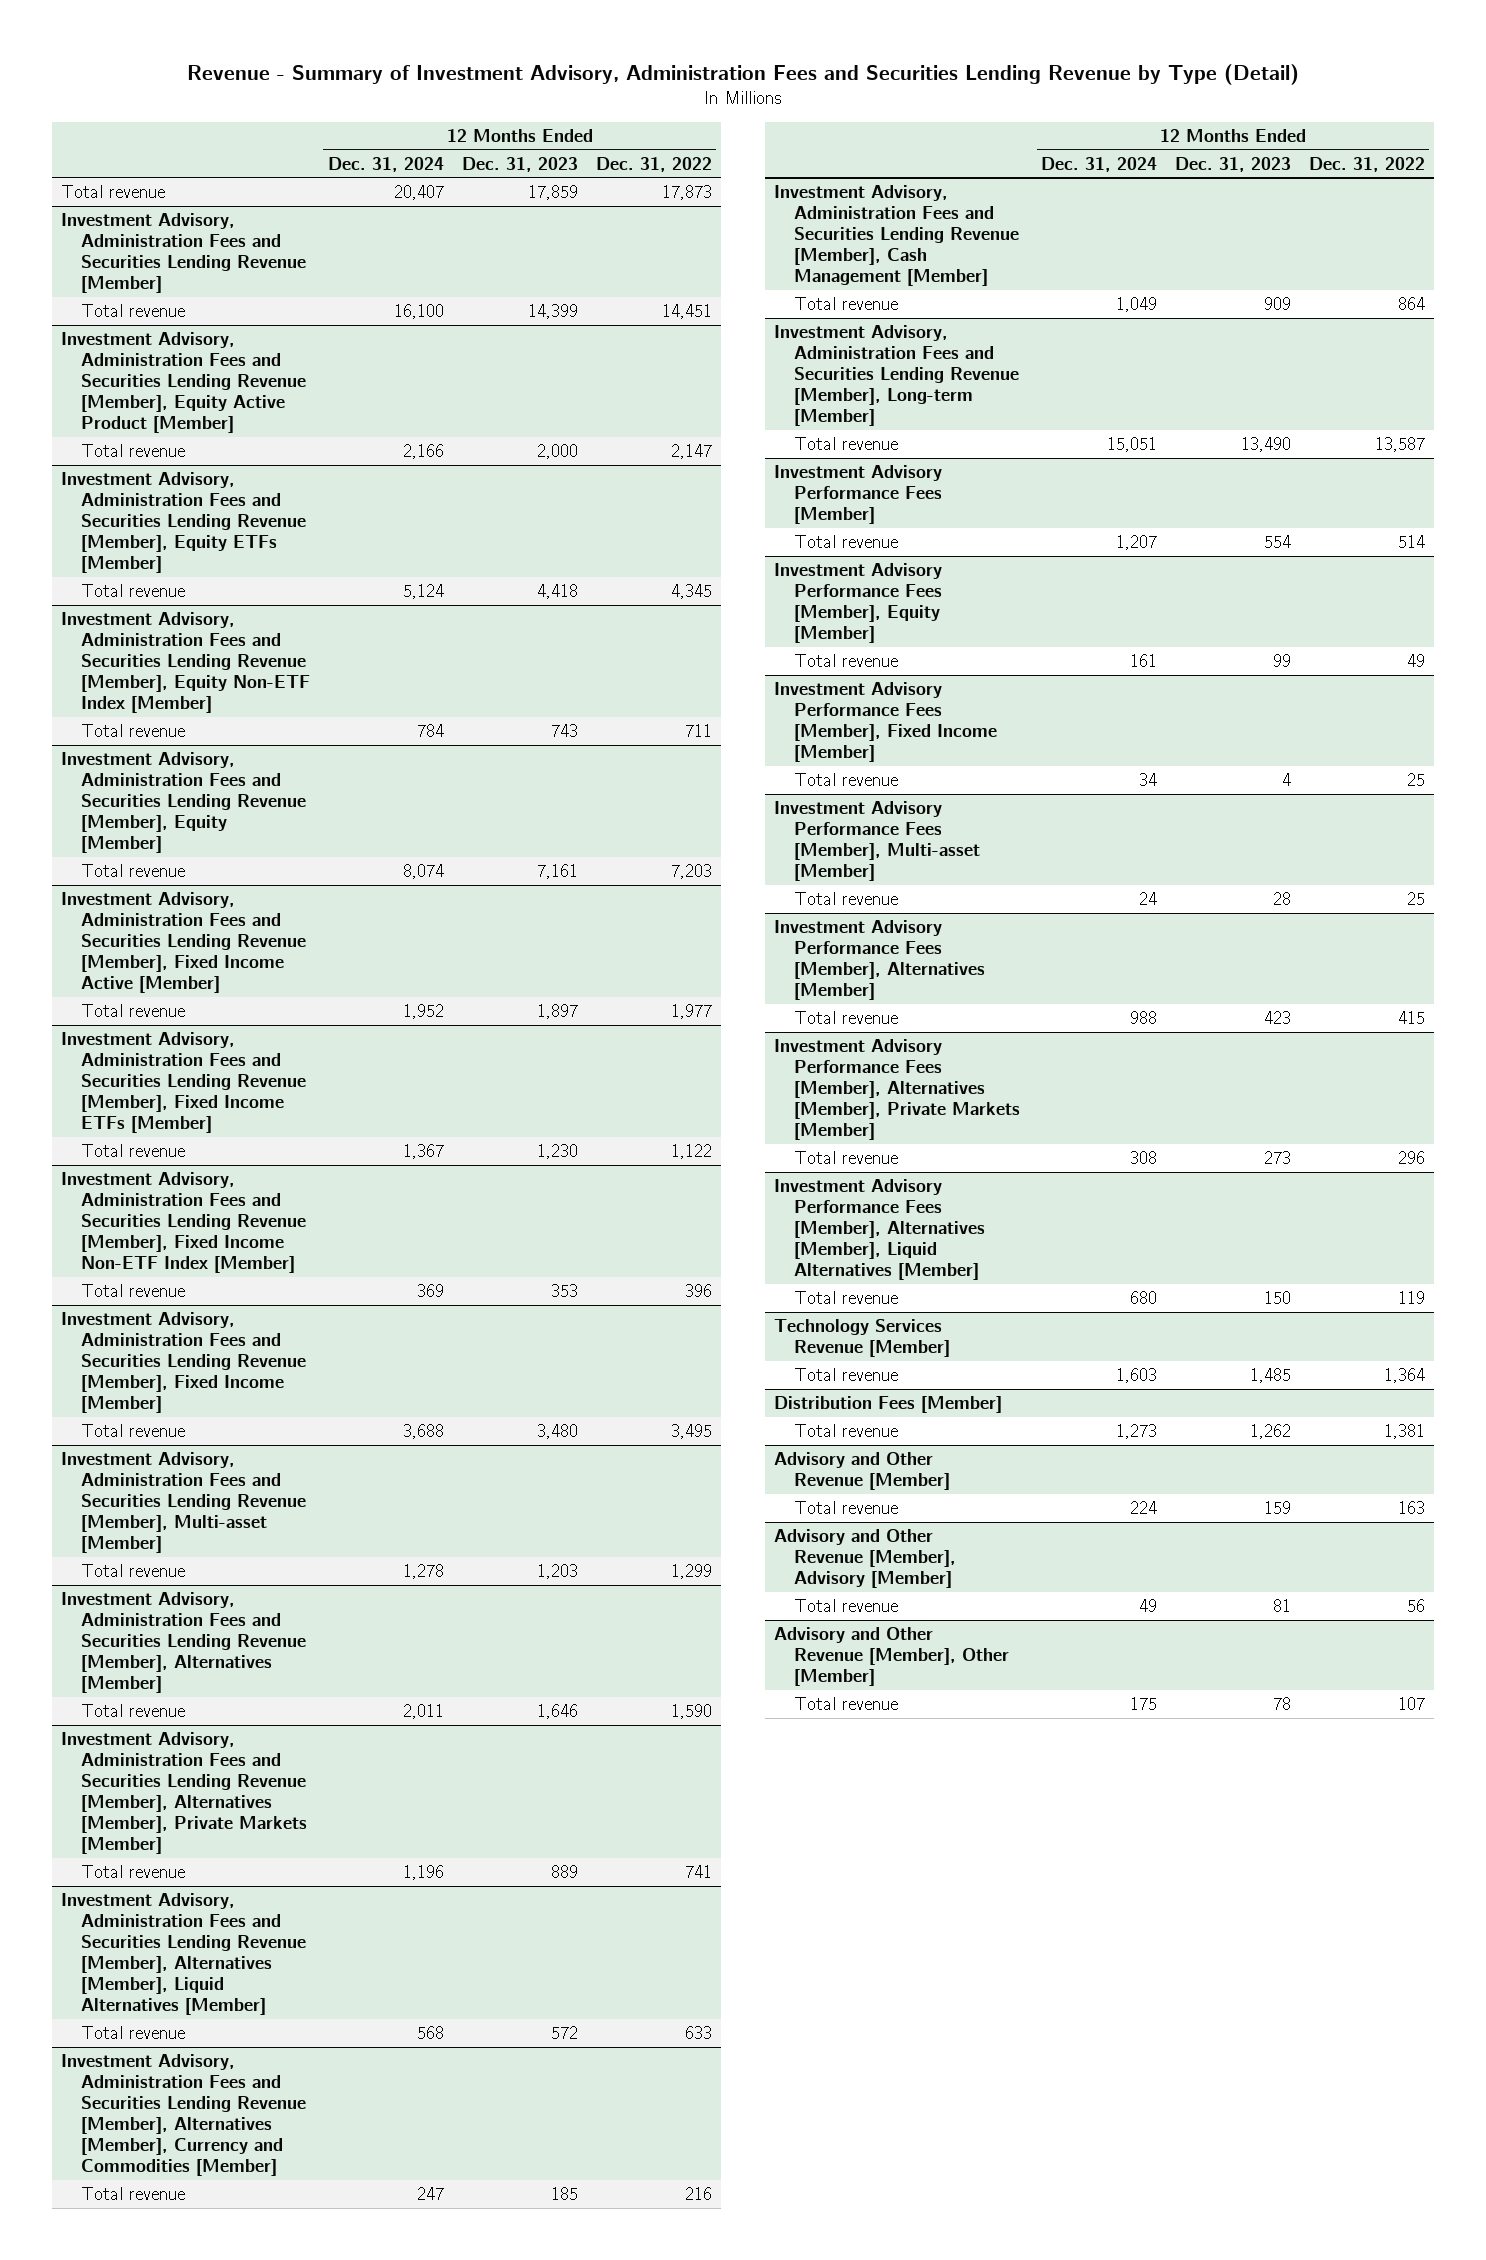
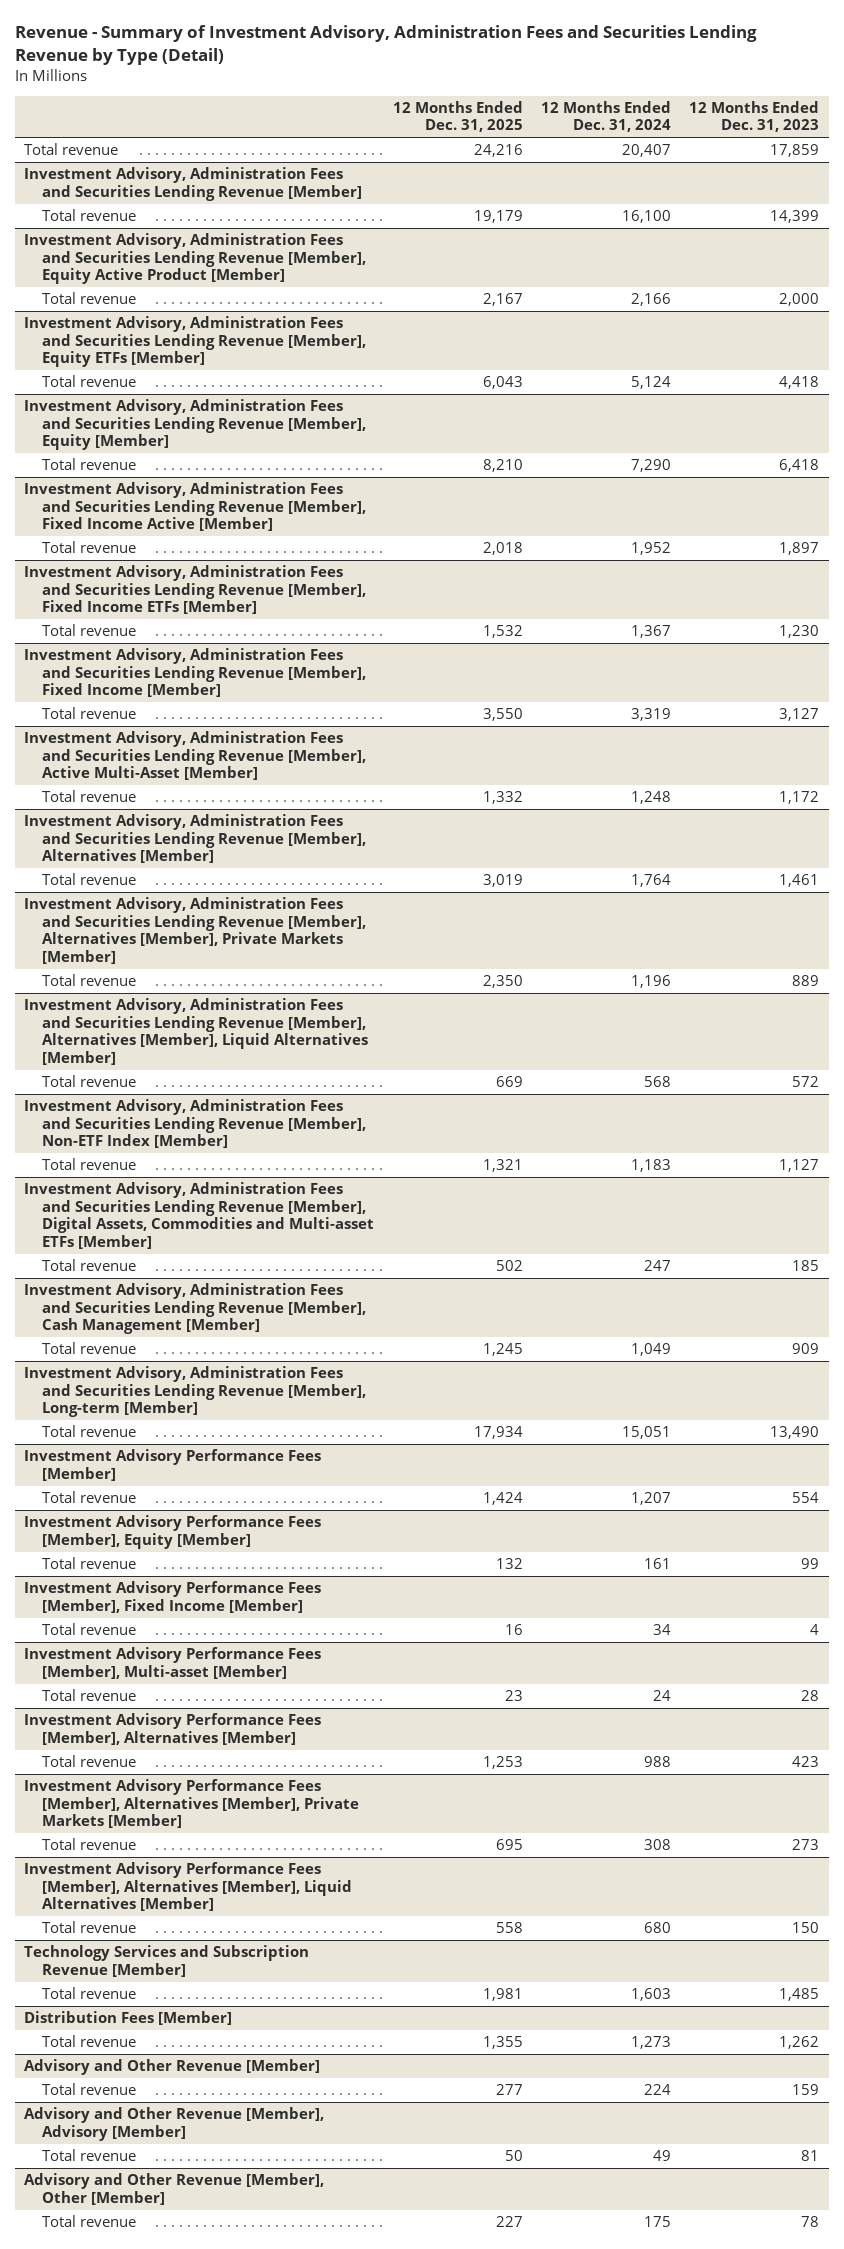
- | 12 Months Ended Dec. 31, 2024 | 12 Months Ended Dec. 31, 2023 | 12 Months Ended Dec. 31, 2022
+ | 12 Months Ended Dec. 31, 2025 | 12 Months Ended Dec. 31, 2024 | 12 Months Ended Dec. 31, 2023
- Investment Advisory, Administration Fees and Securities Lending Revenue [Member], Equity Non-ETF Index [Member]
- Total revenue | 784 | 743 | 711
@ Investment Advisory, Administration Fees and Securities Lending Revenue [Member], Equity [Member]
- Total revenue | 8,074 | 7,161 | 7,203
+ Total revenue | 8,210 | 7,290 | 6,418
- Investment Advisory, Administration Fees and Securities Lending Revenue [Member], Fixed Income Non-ETF Index [Member]
- Total revenue | 369 | 353 | 396
@ Investment Advisory, Administration Fees and Securities Lending Revenue [Member], Fixed Income [Member]
- Total revenue | 3,688 | 3,480 | 3,495
- Investment Advisory, Administration Fees and Securities Lending Revenue [Member], Multi-asset [Member]
- Total revenue | 1,278 | 1,203 | 1,299
@ Investment Advisory, Administration Fees and Securities Lending Revenue [Member], Fixed Income [Member]
+ Total revenue | 3,550 | 3,319 | 3,127
+ Investment Advisory, Administration Fees and Securities Lending Revenue [Member], Active Multi-Asset [Member]
+ Total revenue | 1,332 | 1,248 | 1,172
@ Investment Advisory, Administration Fees and Securities Lending Revenue [Member], Alternatives [Member]
- Total revenue | 2,011 | 1,646 | 1,590
+ Total revenue | 3,019 | 1,764 | 1,461
- Investment Advisory, Administration Fees and Securities Lending Revenue [Member], Alternatives [Member], Currency and Commodities [Member]
+ Investment Advisory, Administration Fees and Securities Lending Revenue [Member], Non-ETF Index [Member]
+ Total revenue | 1,321 | 1,183 | 1,127
+ Investment Advisory, Administration Fees and Securities Lending Revenue [Member], Digital Assets, Commodities and Multi-asset ETFs [Member]
- Technology Services Revenue [Member]
+ Technology Services and Subscription Revenue [Member]

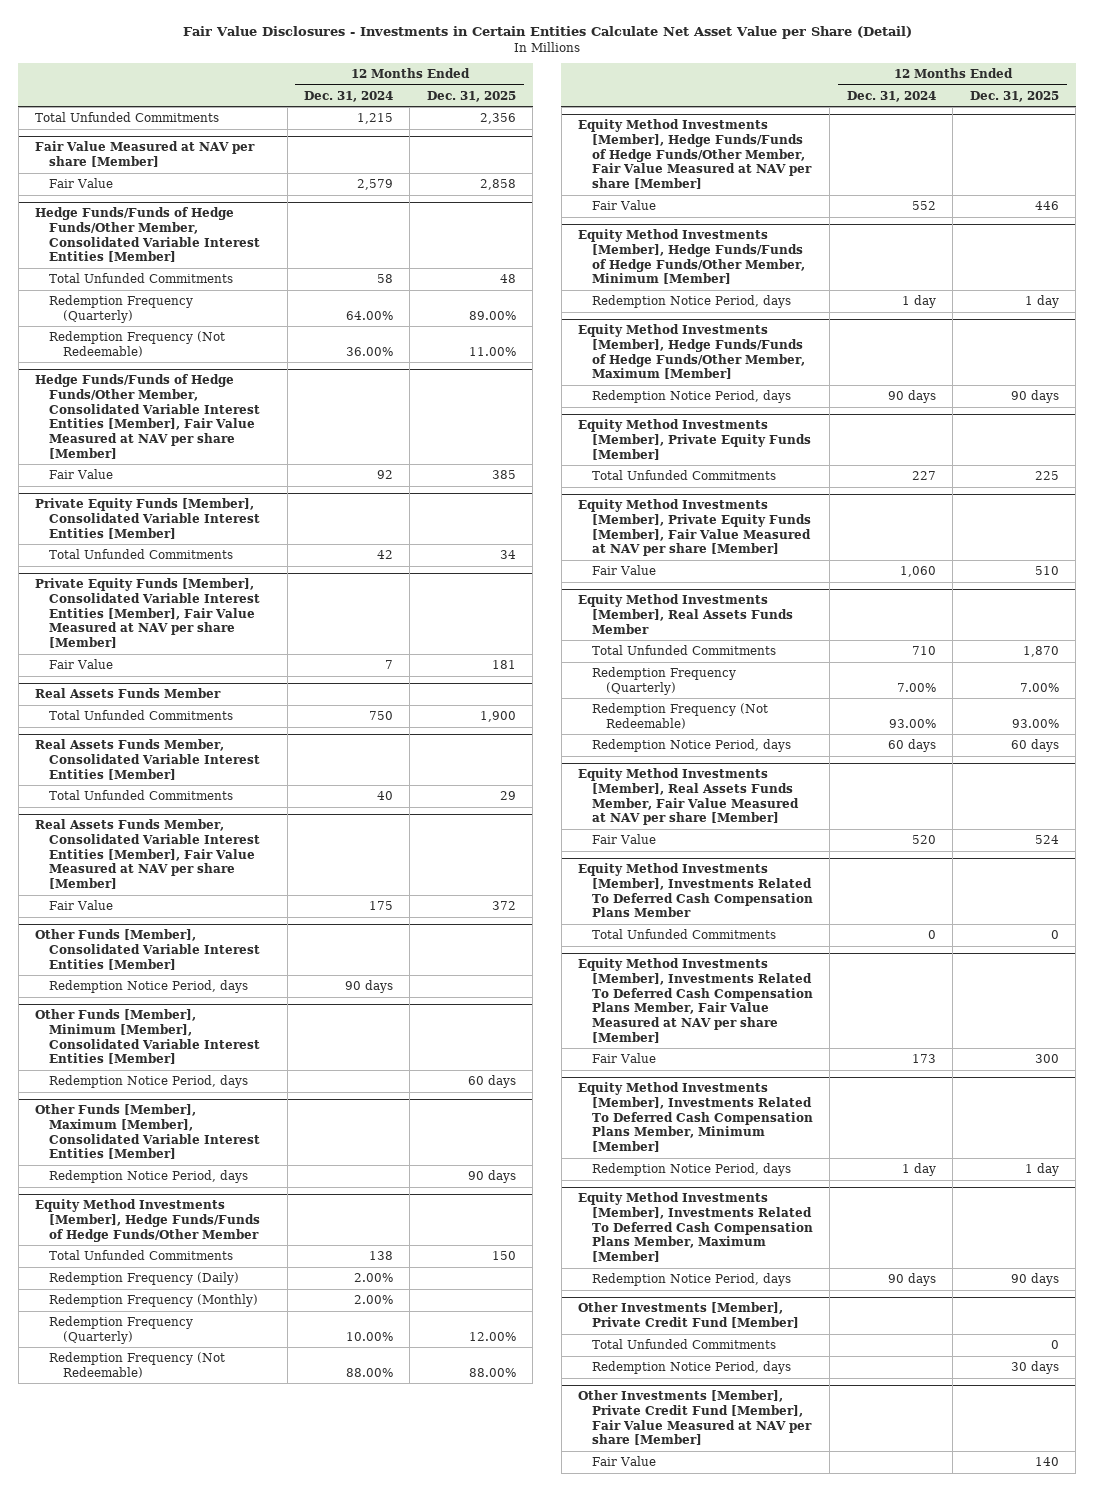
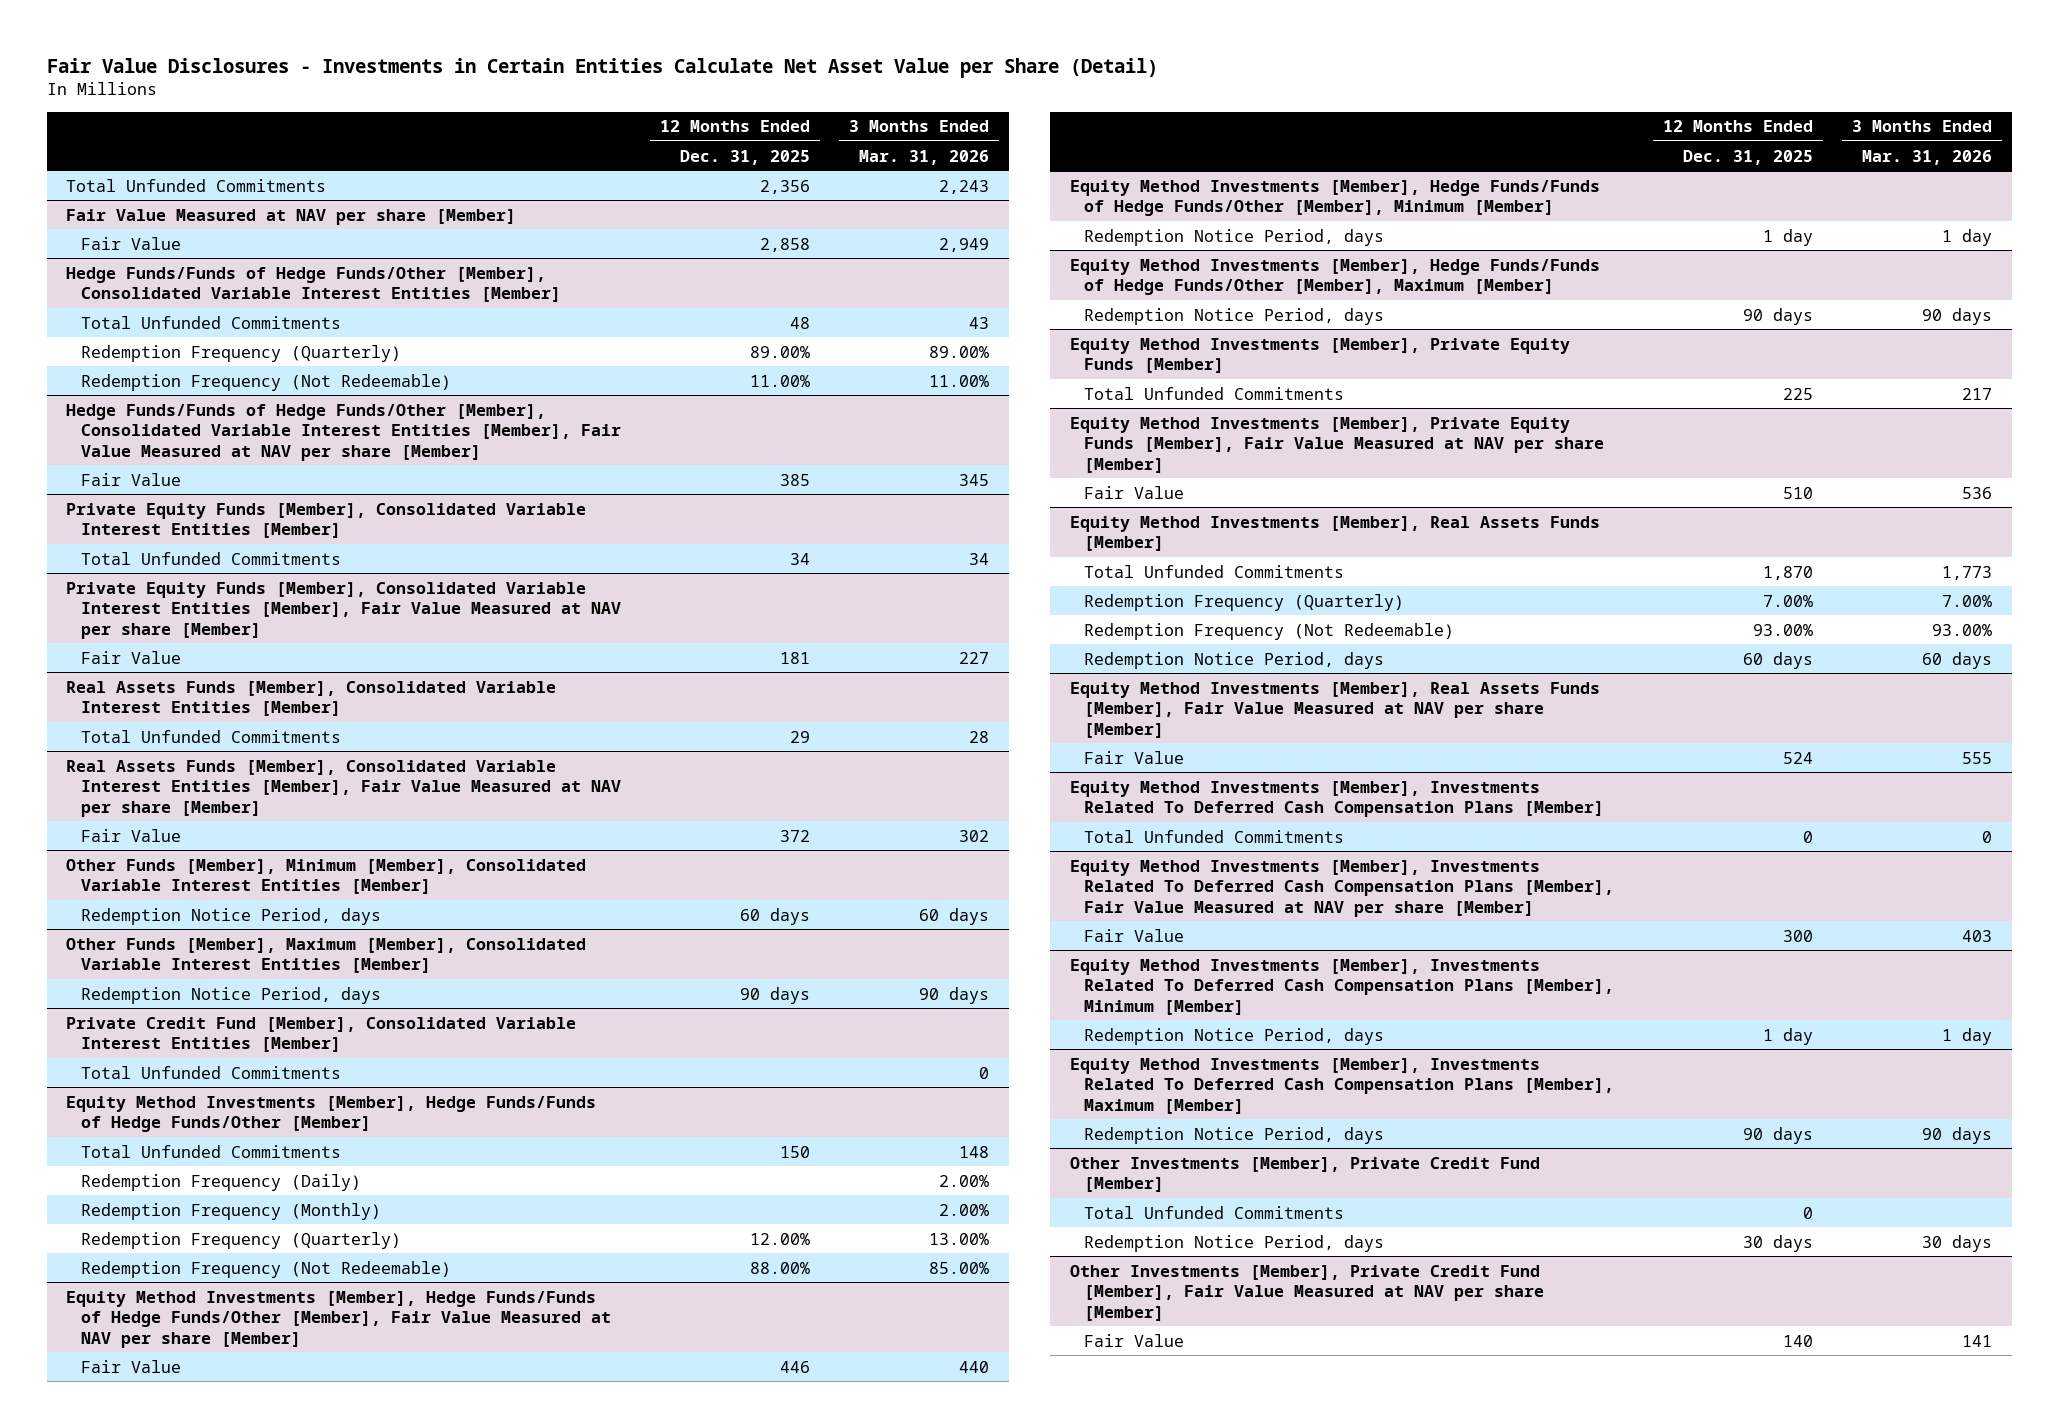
- | 12 Months Ended Dec. 31, 2024 | 12 Months Ended Dec. 31, 2025
+ | 12 Months Ended Dec. 31, 2025 | 3 Months Ended Mar. 31, 2026
- Hedge Funds/Funds of Hedge Funds/Other Member, Consolidated Variable Interest Entities [Member]
+ Hedge Funds/Funds of Hedge Funds/Other [Member], Consolidated Variable Interest Entities [Member]
- Hedge Funds/Funds of Hedge Funds/Other Member, Consolidated Variable Interest Entities [Member], Fair Value Measured at NAV per share [Member]
+ Hedge Funds/Funds of Hedge Funds/Other [Member], Consolidated Variable Interest Entities [Member], Fair Value Measured at NAV per share [Member]
- Real Assets Funds Member
- Total Unfunded Commitments | 750 | 1,900
- Real Assets Funds Member, Consolidated Variable Interest Entities [Member]
+ Real Assets Funds [Member], Consolidated Variable Interest Entities [Member]
- Real Assets Funds Member, Consolidated Variable Interest Entities [Member], Fair Value Measured at NAV per share [Member]
+ Real Assets Funds [Member], Consolidated Variable Interest Entities [Member], Fair Value Measured at NAV per share [Member]
- Other Funds [Member], Consolidated Variable Interest Entities [Member]
- Redemption Notice Period, days | 90 days |
- Equity Method Investments [Member], Hedge Funds/Funds of Hedge Funds/Other Member
+ Private Credit Fund [Member], Consolidated Variable Interest Entities [Member]
+ Total Unfunded Commitments | | 0
+ Equity Method Investments [Member], Hedge Funds/Funds of Hedge Funds/Other [Member]
- Equity Method Investments [Member], Hedge Funds/Funds of Hedge Funds/Other Member, Fair Value Measured at NAV per share [Member]
+ Equity Method Investments [Member], Hedge Funds/Funds of Hedge Funds/Other [Member], Fair Value Measured at NAV per share [Member]
- Equity Method Investments [Member], Hedge Funds/Funds of Hedge Funds/Other Member, Minimum [Member]
+ Equity Method Investments [Member], Hedge Funds/Funds of Hedge Funds/Other [Member], Minimum [Member]
- Equity Method Investments [Member], Hedge Funds/Funds of Hedge Funds/Other Member, Maximum [Member]
+ Equity Method Investments [Member], Hedge Funds/Funds of Hedge Funds/Other [Member], Maximum [Member]
- Equity Method Investments [Member], Real Assets Funds Member
+ Equity Method Investments [Member], Real Assets Funds [Member]
- Equity Method Investments [Member], Real Assets Funds Member, Fair Value Measured at NAV per share [Member]
+ Equity Method Investments [Member], Real Assets Funds [Member], Fair Value Measured at NAV per share [Member]
- Equity Method Investments [Member], Investments Related To Deferred Cash Compensation Plans Member
+ Equity Method Investments [Member], Investments Related To Deferred Cash Compensation Plans [Member]
- Equity Method Investments [Member], Investments Related To Deferred Cash Compensation Plans Member, Fair Value Measured at NAV per share [Member]
+ Equity Method Investments [Member], Investments Related To Deferred Cash Compensation Plans [Member], Fair Value Measured at NAV per share [Member]
- Equity Method Investments [Member], Investments Related To Deferred Cash Compensation Plans Member, Minimum [Member]
+ Equity Method Investments [Member], Investments Related To Deferred Cash Compensation Plans [Member], Minimum [Member]
- Equity Method Investments [Member], Investments Related To Deferred Cash Compensation Plans Member, Maximum [Member]
+ Equity Method Investments [Member], Investments Related To Deferred Cash Compensation Plans [Member], Maximum [Member]

